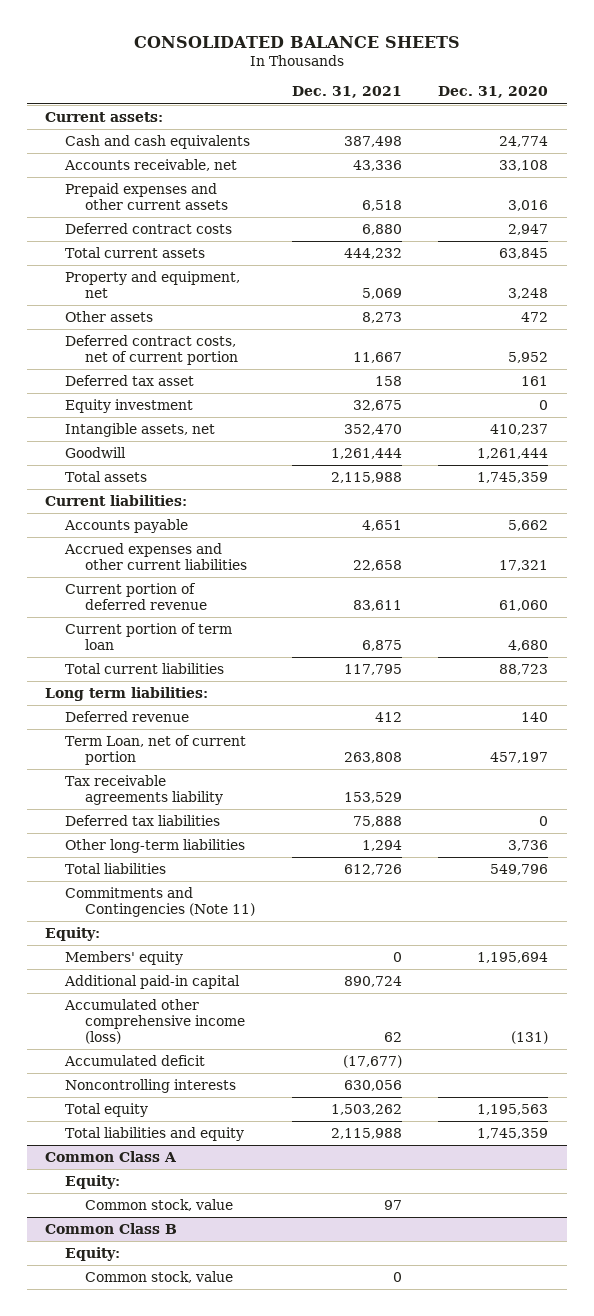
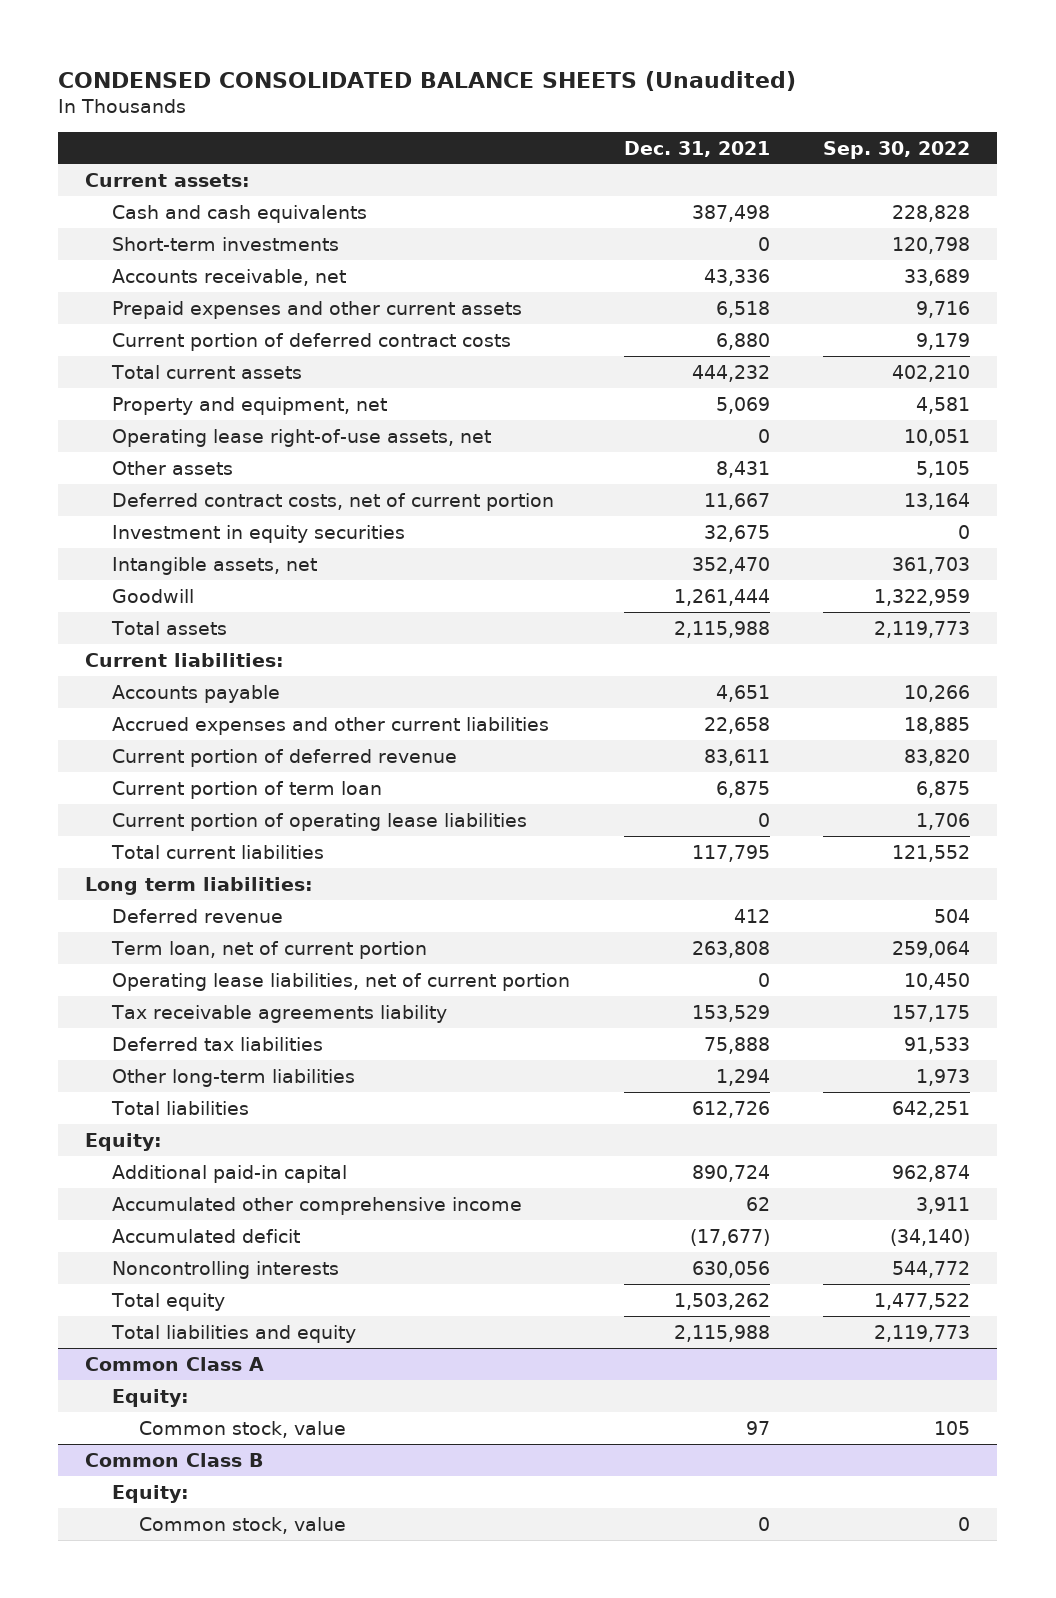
- CONSOLIDATED BALANCE SHEETS
+ CONDENSED CONSOLIDATED BALANCE SHEETS (Unaudited)
- | Dec. 31, 2021 | Dec. 31, 2020
+ | Dec. 31, 2021 | Sep. 30, 2022
+ Short-term investments | 0 | 120,798
- Deferred contract costs | 6,880 | 2,947
+ Current portion of deferred contract costs | 6,880 | 9,179
- Other assets | 8,273 | 472
+ Operating lease right-of-use assets, net | 0 | 10,051
+ Other assets | 8,431 | 5,105
- Deferred tax asset | 158 | 161
- Equity investment | 32,675 | 0
+ Investment in equity securities | 32,675 | 0
+ Current portion of operating lease liabilities | 0 | 1,706
- Term Loan, net of current portion | 263,808 | 457,197
+ Term loan, net of current portion | 263,808 | 259,064
+ Operating lease liabilities, net of current portion | 0 | 10,450
- Commitments and Contingencies (Note 11)
- Members' equity | 0 | 1,195,694
- Accumulated other comprehensive income (loss) | 62 | (131)
+ Accumulated other comprehensive income | 62 | 3,911

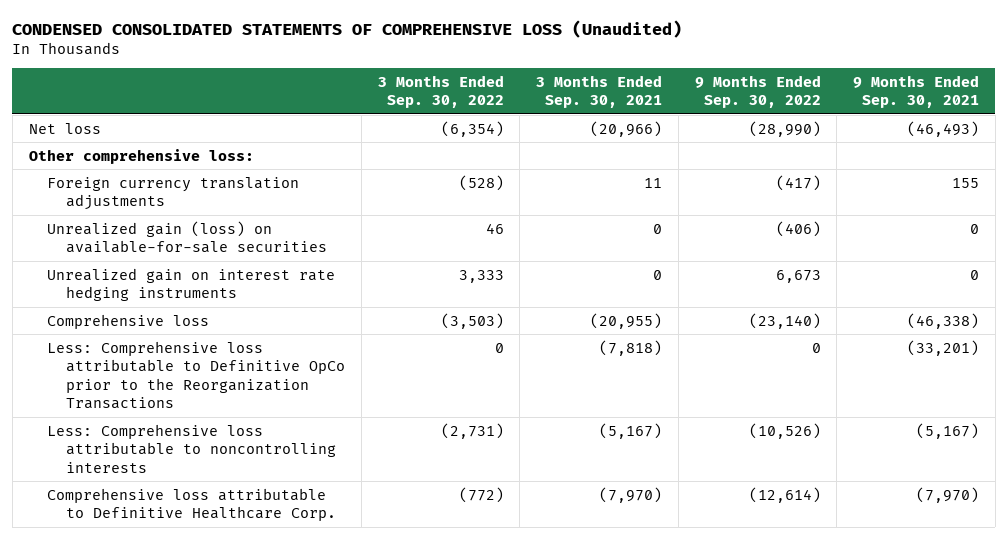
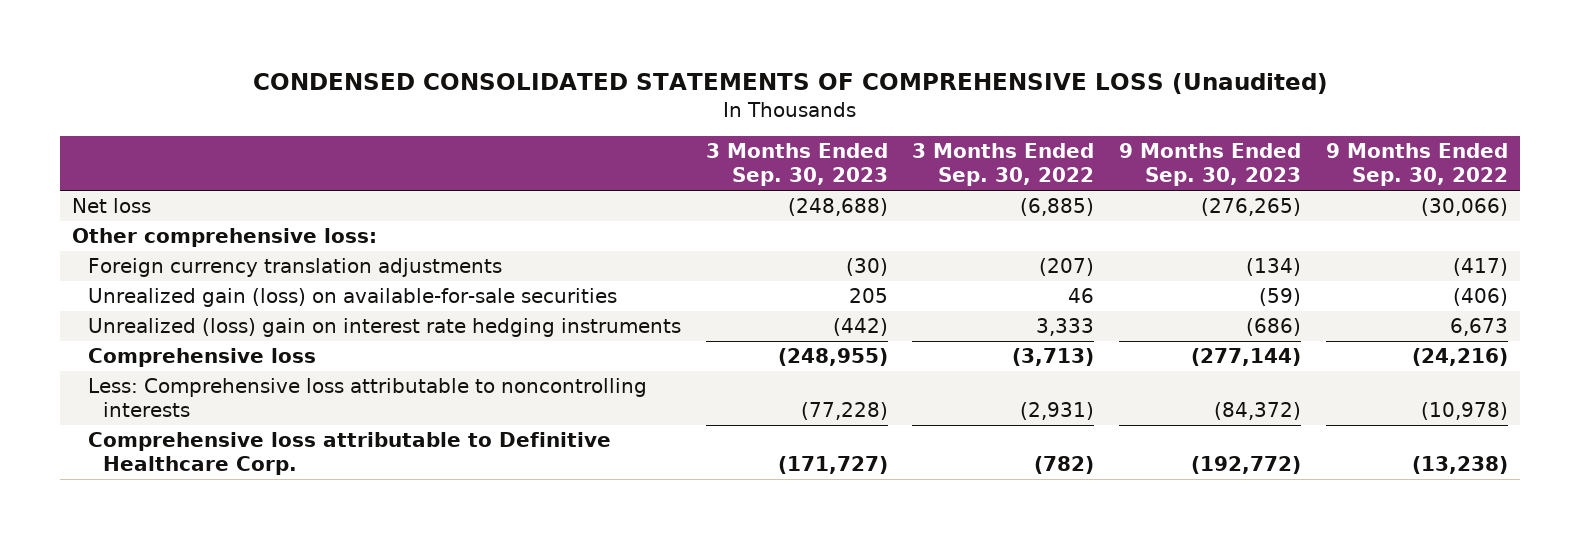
- | 3 Months Ended Sep. 30, 2022 | 3 Months Ended Sep. 30, 2021 | 9 Months Ended Sep. 30, 2022 | 9 Months Ended Sep. 30, 2021
+ | 3 Months Ended Sep. 30, 2023 | 3 Months Ended Sep. 30, 2022 | 9 Months Ended Sep. 30, 2023 | 9 Months Ended Sep. 30, 2022
- Net loss | (6,354) | (20,966) | (28,990) | (46,493)
+ Net loss | (248,688) | (6,885) | (276,265) | (30,066)
- Foreign currency translation adjustments | (528) | 11 | (417) | 155
+ Foreign currency translation adjustments | (30) | (207) | (134) | (417)
- Unrealized gain on interest rate hedging instruments | 3,333 | 0 | 6,673 | 0
- Comprehensive loss | (3,503) | (20,955) | (23,140) | (46,338)
- Less: Comprehensive loss attributable to Definitive OpCo prior to the Reorganization Transactions | 0 | (7,818) | 0 | (33,201)
- Less: Comprehensive loss attributable to noncontrolling interests | (2,731) | (5,167) | (10,526) | (5,167)
- Comprehensive loss attributable to Definitive Healthcare Corp. | (772) | (7,970) | (12,614) | (7,970)
+ Unrealized (loss) gain on interest rate hedging instruments | (442) | 3,333 | (686) | 6,673
+ Comprehensive loss | (248,955) | (3,713) | (277,144) | (24,216)
+ Less: Comprehensive loss attributable to noncontrolling interests | (77,228) | (2,931) | (84,372) | (10,978)
+ Comprehensive loss attributable to Definitive Healthcare Corp. | (171,727) | (782) | (192,772) | (13,238)

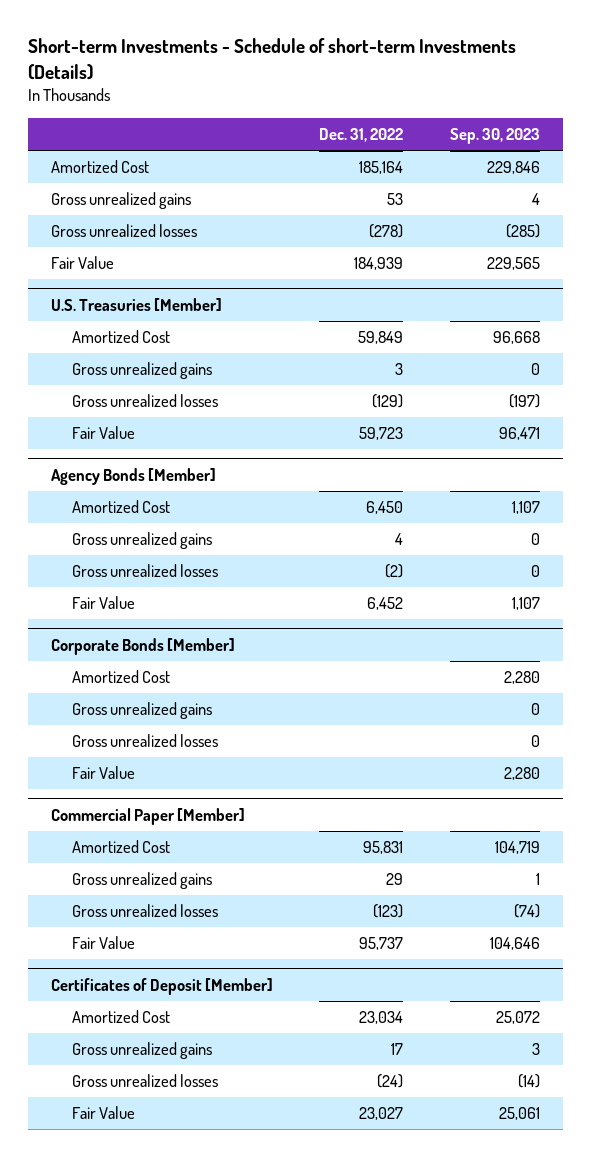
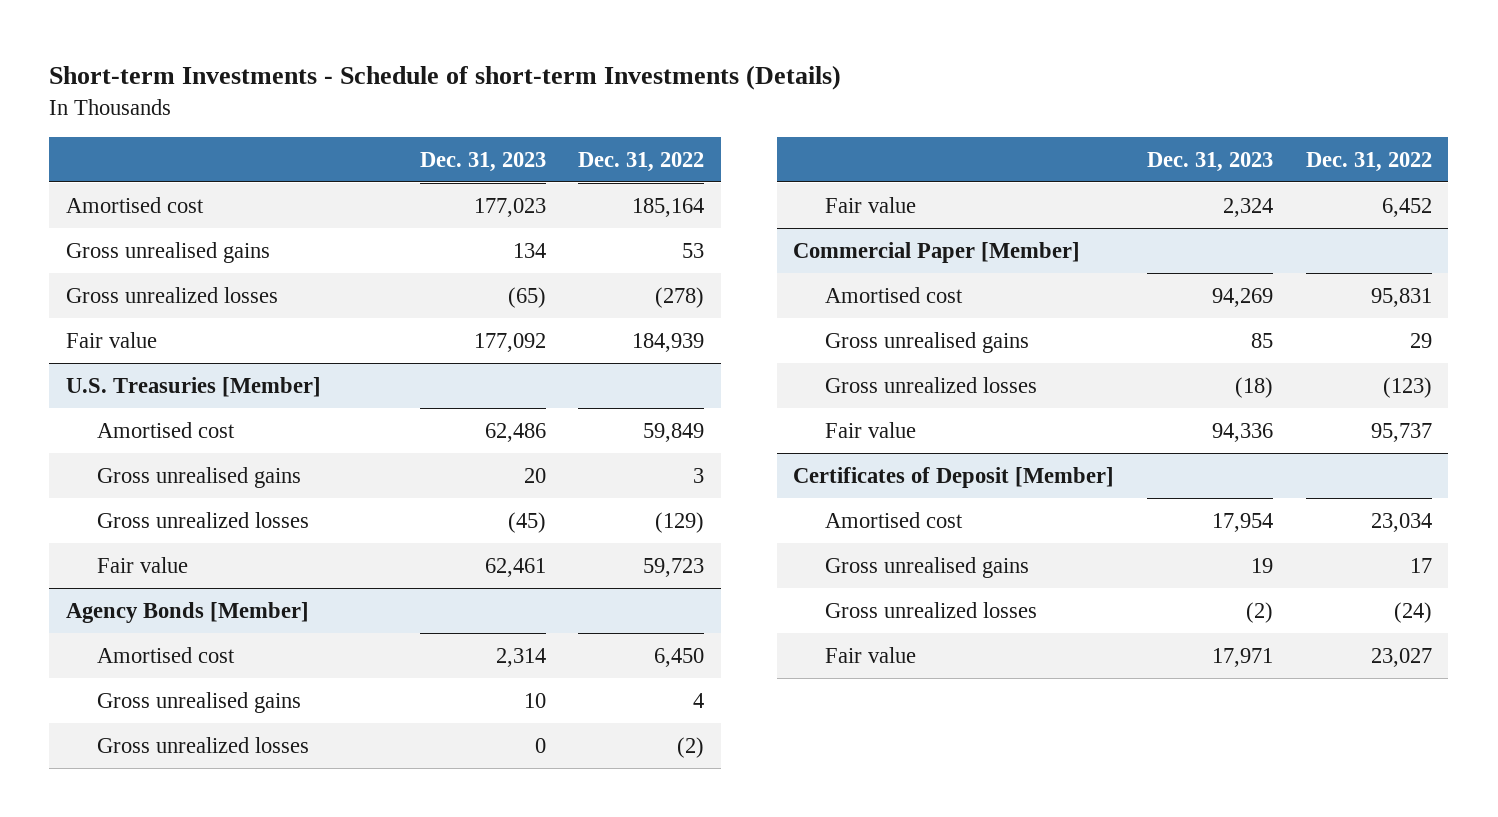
- | Dec. 31, 2022 | Sep. 30, 2023
+ | Dec. 31, 2023 | Dec. 31, 2022
- Amortized Cost | 185,164 | 229,846
- Gross unrealized gains | 53 | 4
+ Amortised cost | 177,023 | 185,164
+ Gross unrealised gains | 134 | 53
- Fair Value | 184,939 | 229,565
+ Fair value | 177,092 | 184,939
@ U.S. Treasuries [Member]
- Amortized Cost | 59,849 | 96,668
- Gross unrealized gains | 3 | 0
+ Amortised cost | 62,486 | 59,849
+ Gross unrealised gains | 20 | 3
- Fair Value | 59,723 | 96,471
+ Fair value | 62,461 | 59,723
@ Agency Bonds [Member]
- Amortized Cost | 6,450 | 1,107
- Gross unrealized gains | 4 | 0
+ Amortised cost | 2,314 | 6,450
+ Gross unrealised gains | 10 | 4
- Fair Value | 6,452 | 1,107
- Corporate Bonds [Member]
- Amortized Cost | | 2,280
- Gross unrealized gains | | 0
- Gross unrealized losses | | 0
- Fair Value | | 2,280
@ Agency Bonds [Member]
+ Fair value | 2,324 | 6,452
@ Commercial Paper [Member]
- Amortized Cost | 95,831 | 104,719
- Gross unrealized gains | 29 | 1
+ Amortised cost | 94,269 | 95,831
+ Gross unrealised gains | 85 | 29
- Fair Value | 95,737 | 104,646
+ Fair value | 94,336 | 95,737
@ Certificates of Deposit [Member]
- Amortized Cost | 23,034 | 25,072
- Gross unrealized gains | 17 | 3
+ Amortised cost | 17,954 | 23,034
+ Gross unrealised gains | 19 | 17
- Fair Value | 23,027 | 25,061
+ Fair value | 17,971 | 23,027

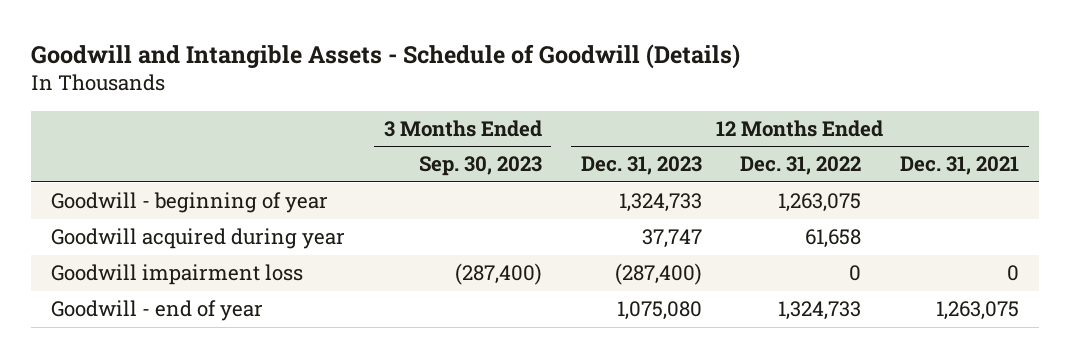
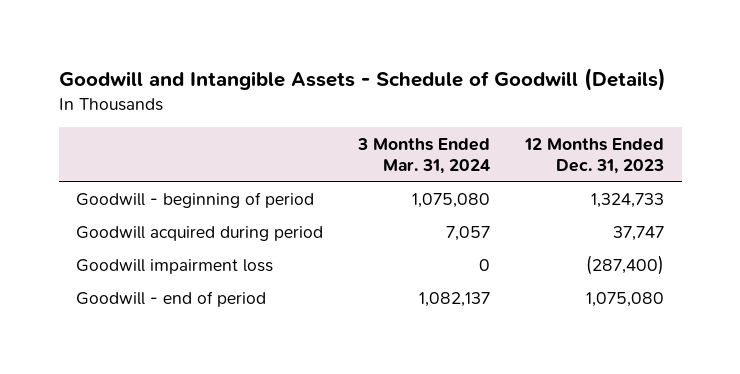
- | 3 Months Ended Sep. 30, 2023 | 12 Months Ended Dec. 31, 2023 | 12 Months Ended Dec. 31, 2022 | 12 Months Ended Dec. 31, 2021
+ | 3 Months Ended Mar. 31, 2024 | 12 Months Ended Dec. 31, 2023
- Goodwill - beginning of year | | 1,324,733 | 1,263,075 |
- Goodwill acquired during year | | 37,747 | 61,658 |
+ Goodwill - beginning of period | 1,075,080 | 1,324,733
+ Goodwill acquired during period | 7,057 | 37,747
- Goodwill - end of year | | 1,075,080 | 1,324,733 | 1,263,075
+ Goodwill - end of period | 1,082,137 | 1,075,080

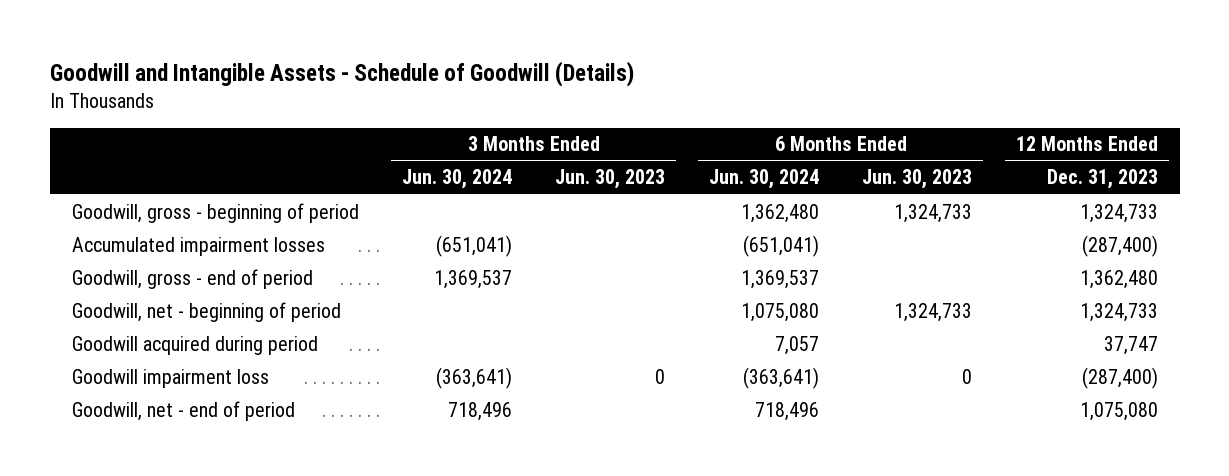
- | 3 Months Ended Mar. 31, 2024 | 12 Months Ended Dec. 31, 2023
+ | 3 Months Ended Jun. 30, 2024 | 3 Months Ended Jun. 30, 2023 | 6 Months Ended Jun. 30, 2024 | 6 Months Ended Jun. 30, 2023 | 12 Months Ended Dec. 31, 2023
- Goodwill - beginning of period | 1,075,080 | 1,324,733
+ Goodwill, gross - beginning of period | | | 1,362,480 | 1,324,733 | 1,324,733
+ Accumulated impairment losses | (651,041) | | (651,041) | | (287,400)
+ Goodwill, gross - end of period | 1,369,537 | | 1,369,537 | | 1,362,480
+ Goodwill, net - beginning of period | | | 1,075,080 | 1,324,733 | 1,324,733
- Goodwill - end of period | 1,082,137 | 1,075,080
+ Goodwill, net - end of period | 718,496 | | 718,496 | | 1,075,080

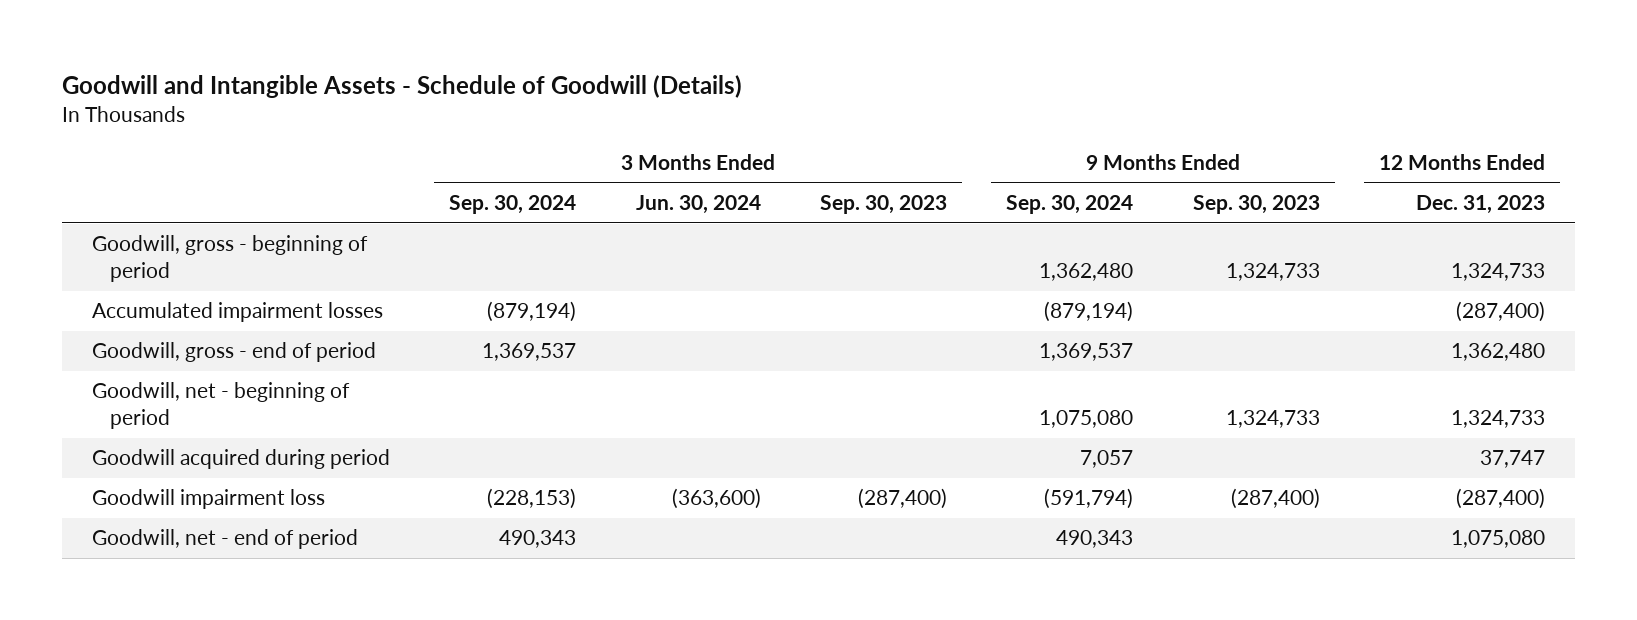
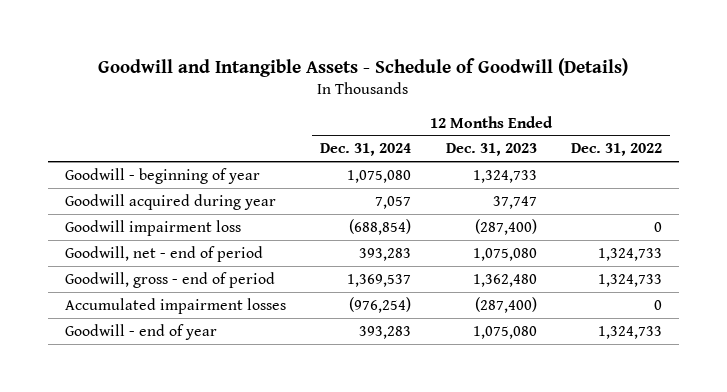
- | 3 Months Ended Sep. 30, 2024 | 3 Months Ended Jun. 30, 2024 | 3 Months Ended Sep. 30, 2023 | 9 Months Ended Sep. 30, 2024 | 9 Months Ended Sep. 30, 2023 | 12 Months Ended Dec. 31, 2023
+ | 12 Months Ended Dec. 31, 2024 | 12 Months Ended Dec. 31, 2023 | 12 Months Ended Dec. 31, 2022
- Goodwill, gross - beginning of period | | | | 1,362,480 | 1,324,733 | 1,324,733
- Goodwill, net - beginning of period | | | | 1,075,080 | 1,324,733 | 1,324,733
- Goodwill acquired during period | | | | 7,057 | | 37,747
+ Goodwill - beginning of year | 1,075,080 | 1,324,733 |
+ Goodwill acquired during year | 7,057 | 37,747 |
moved down: Goodwill, gross - end of period | 1,369,537 | 1,362,480 | 1,324,733
moved down: Accumulated impairment losses | (976,254) | (287,400) | 0
+ Goodwill - end of year | 393,283 | 1,075,080 | 1,324,733

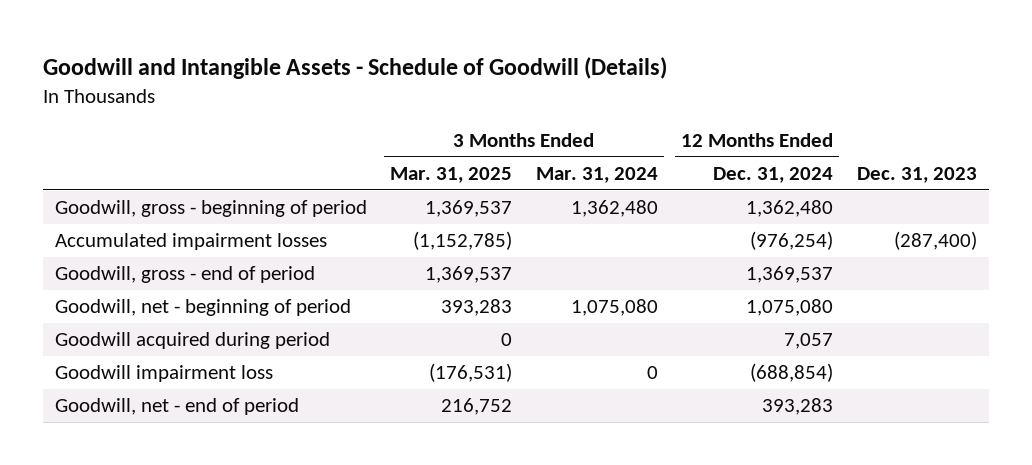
- | 12 Months Ended Dec. 31, 2024 | 12 Months Ended Dec. 31, 2023 | 12 Months Ended Dec. 31, 2022
+ | 3 Months Ended Mar. 31, 2025 | 3 Months Ended Mar. 31, 2024 | 12 Months Ended Dec. 31, 2024 | Dec. 31, 2023
- Goodwill - beginning of year | 1,075,080 | 1,324,733 |
- Goodwill acquired during year | 7,057 | 37,747 |
+ Goodwill, gross - beginning of period | 1,369,537 | 1,362,480 | 1,362,480 |
moved up: Accumulated impairment losses | (1,152,785) | | (976,254) | (287,400)
moved up: Goodwill, gross - end of period | 1,369,537 | | 1,369,537 |
+ Goodwill, net - beginning of period | 393,283 | 1,075,080 | 1,075,080 |
+ Goodwill acquired during period | 0 | | 7,057 |
- Goodwill - end of year | 393,283 | 1,075,080 | 1,324,733

